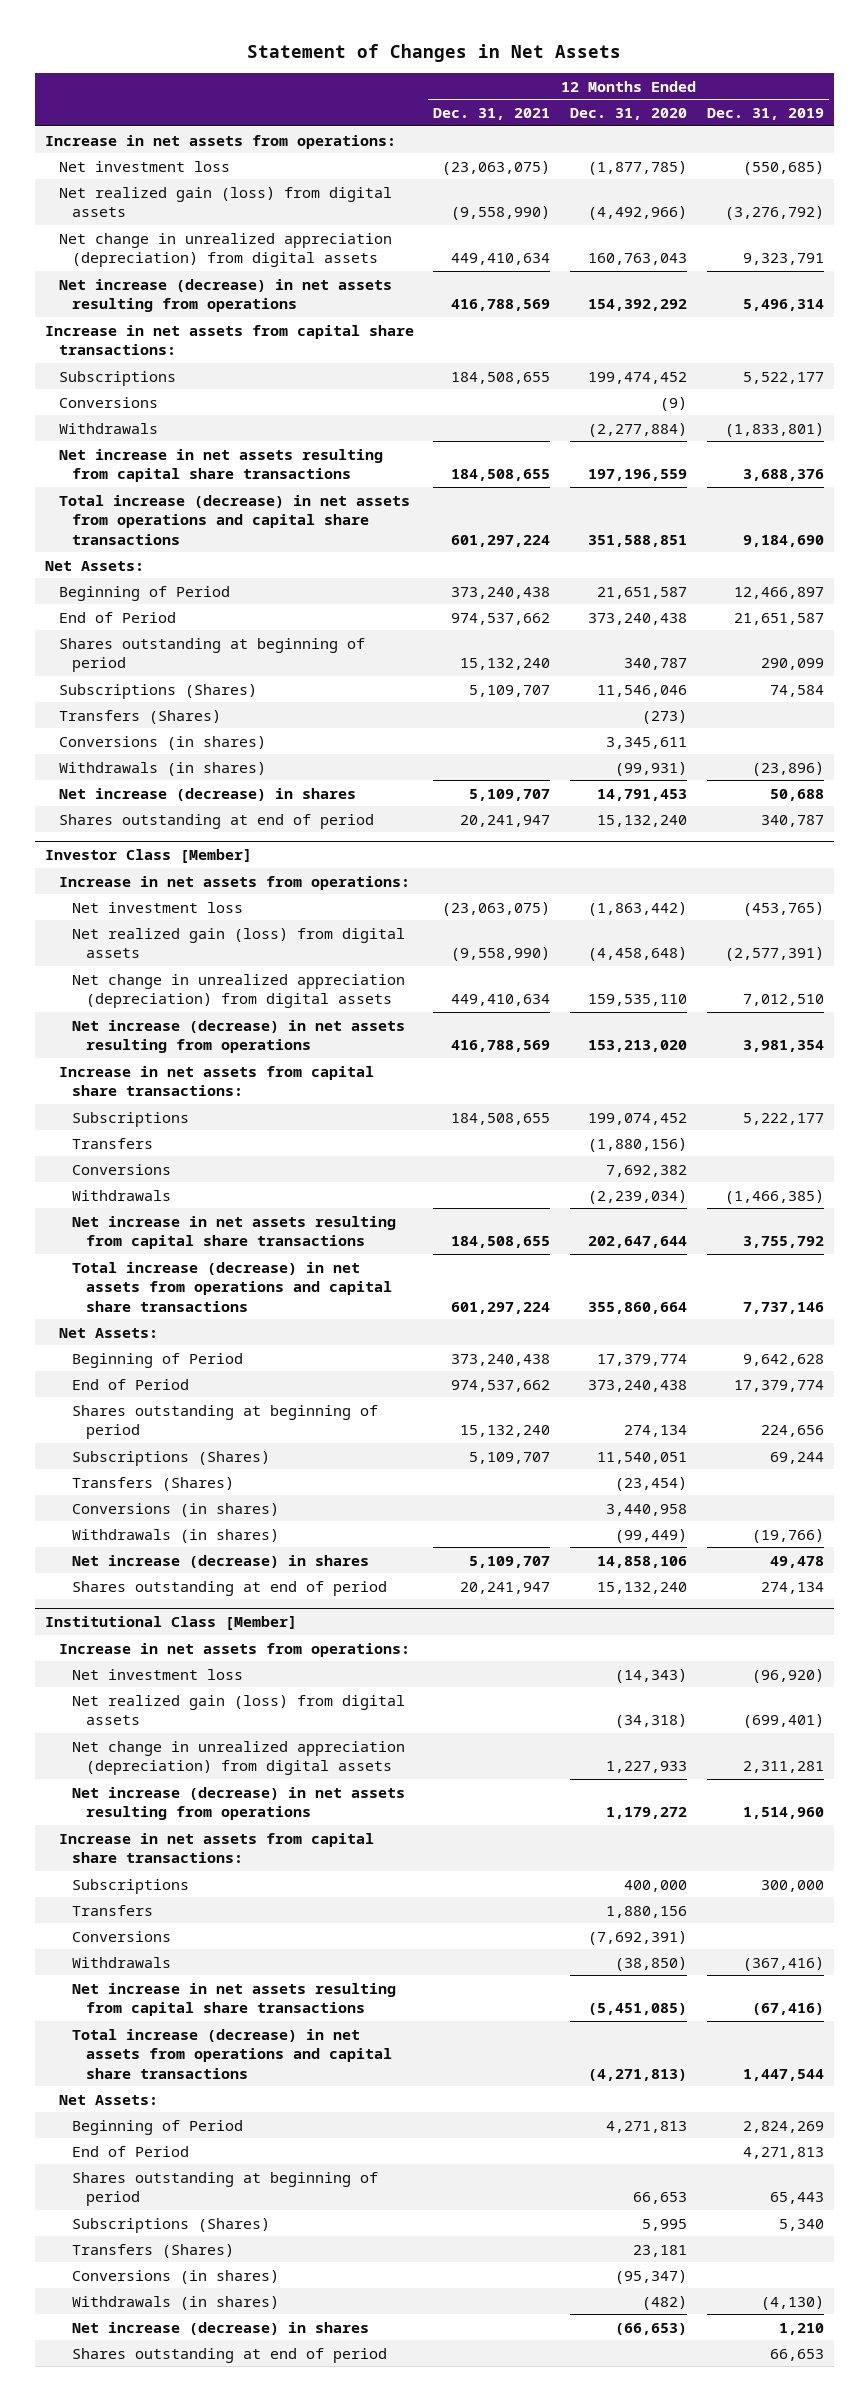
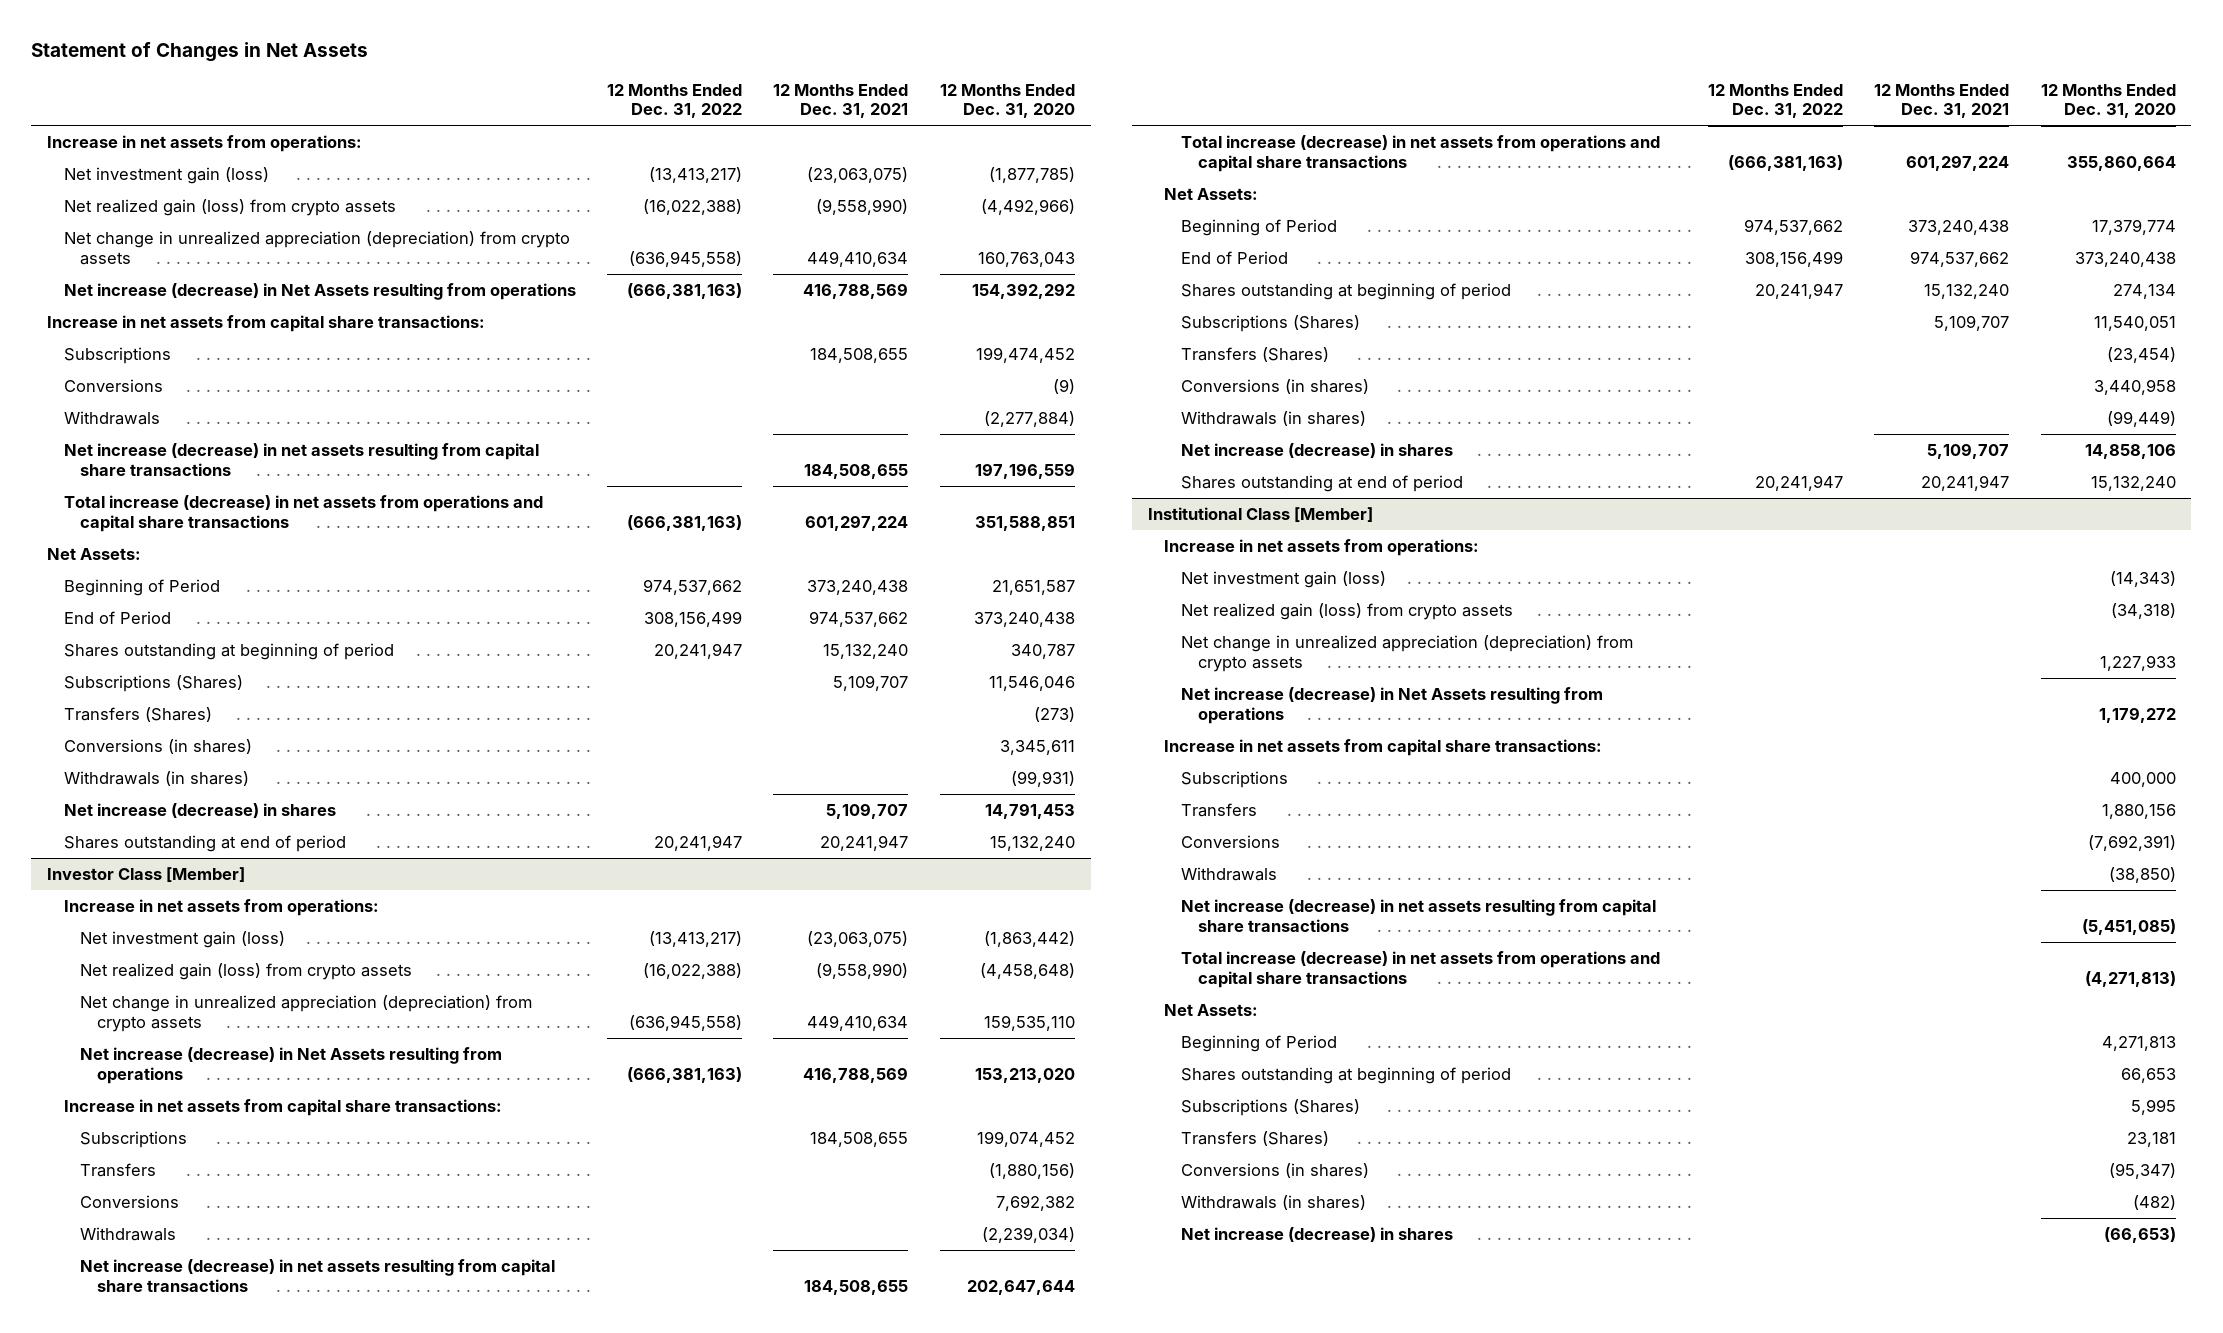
- | 12 Months Ended Dec. 31, 2021 | 12 Months Ended Dec. 31, 2020 | 12 Months Ended Dec. 31, 2019
+ | 12 Months Ended Dec. 31, 2022 | 12 Months Ended Dec. 31, 2021 | 12 Months Ended Dec. 31, 2020
- Net investment loss | (23,063,075) | (1,877,785) | (550,685)
- Net realized gain (loss) from digital assets | (9,558,990) | (4,492,966) | (3,276,792)
- Net change in unrealized appreciation (depreciation) from digital assets | 449,410,634 | 160,763,043 | 9,323,791
- Net increase (decrease) in net assets resulting from operations | 416,788,569 | 154,392,292 | 5,496,314
+ Net investment gain (loss) | (13,413,217) | (23,063,075) | (1,877,785)
+ Net realized gain (loss) from crypto assets | (16,022,388) | (9,558,990) | (4,492,966)
+ Net change in unrealized appreciation (depreciation) from crypto assets | (636,945,558) | 449,410,634 | 160,763,043
+ Net increase (decrease) in Net Assets resulting from operations | (666,381,163) | 416,788,569 | 154,392,292
- Net increase in net assets resulting from capital share transactions | 184,508,655 | 197,196,559 | 3,688,376
+ Net increase (decrease) in net assets resulting from capital share transactions | | 184,508,655 | 197,196,559
@ Investor Class [Member]
- Net investment loss | (23,063,075) | (1,863,442) | (453,765)
- Net realized gain (loss) from digital assets | (9,558,990) | (4,458,648) | (2,577,391)
- Net change in unrealized appreciation (depreciation) from digital assets | 449,410,634 | 159,535,110 | 7,012,510
- Net increase (decrease) in net assets resulting from operations | 416,788,569 | 153,213,020 | 3,981,354
+ Net investment gain (loss) | (13,413,217) | (23,063,075) | (1,863,442)
+ Net realized gain (loss) from crypto assets | (16,022,388) | (9,558,990) | (4,458,648)
+ Net change in unrealized appreciation (depreciation) from crypto assets | (636,945,558) | 449,410,634 | 159,535,110
+ Net increase (decrease) in Net Assets resulting from operations | (666,381,163) | 416,788,569 | 153,213,020
- Net increase in net assets resulting from capital share transactions | 184,508,655 | 202,647,644 | 3,755,792
+ Net increase (decrease) in net assets resulting from capital share transactions | | 184,508,655 | 202,647,644
@ Institutional Class [Member]
- Net investment loss | | (14,343) | (96,920)
- Net realized gain (loss) from digital assets | | (34,318) | (699,401)
- Net change in unrealized appreciation (depreciation) from digital assets | | 1,227,933 | 2,311,281
- Net increase (decrease) in net assets resulting from operations | | 1,179,272 | 1,514,960
+ Net investment gain (loss) | | | (14,343)
+ Net realized gain (loss) from crypto assets | | | (34,318)
+ Net change in unrealized appreciation (depreciation) from crypto assets | | | 1,227,933
+ Net increase (decrease) in Net Assets resulting from operations | | | 1,179,272
- Net increase in net assets resulting from capital share transactions | | (5,451,085) | (67,416)
+ Net increase (decrease) in net assets resulting from capital share transactions | | | (5,451,085)
- End of Period | | | 4,271,813
- Shares outstanding at end of period | | | 66,653

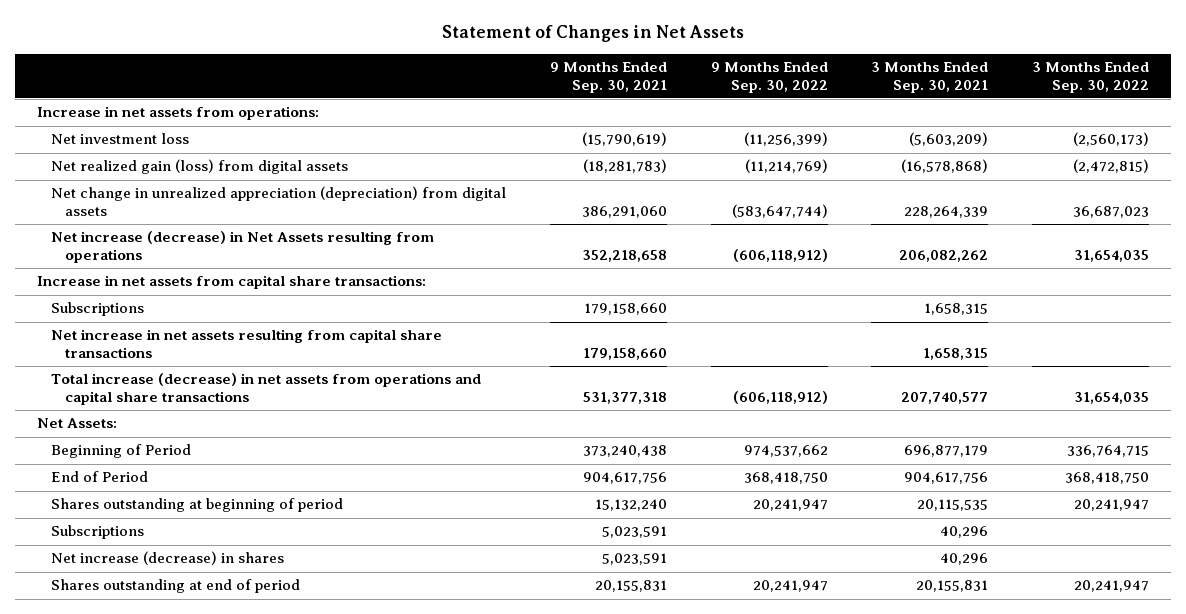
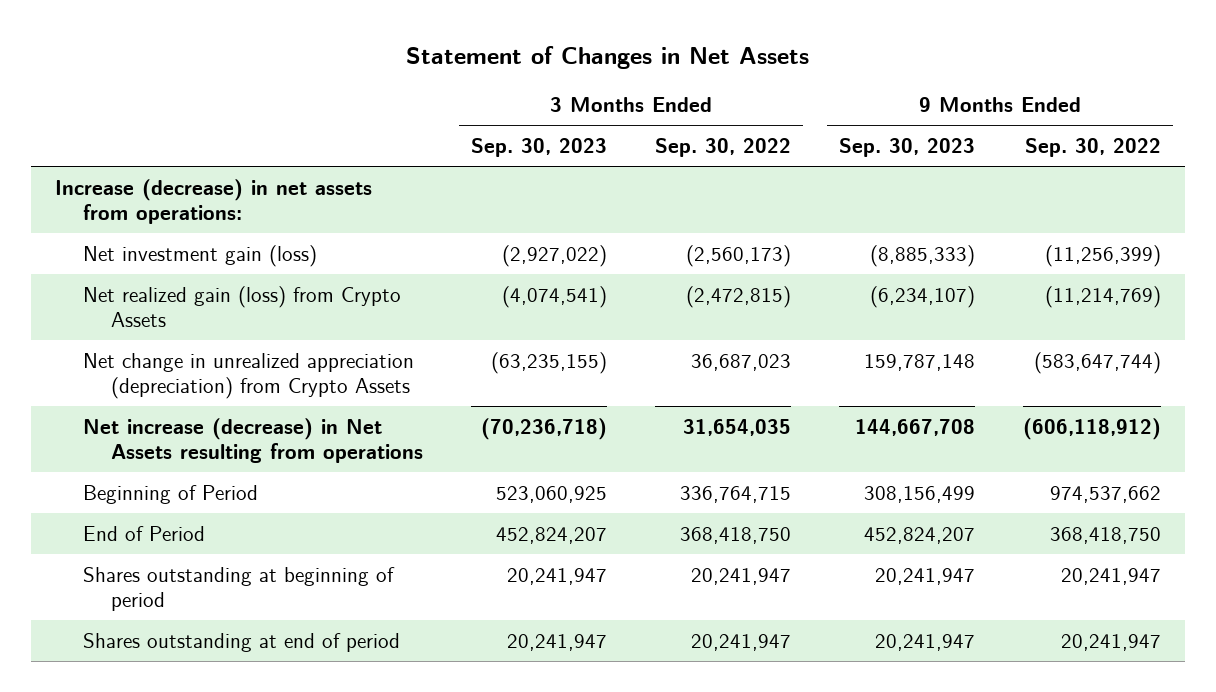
- | 9 Months Ended Sep. 30, 2021 | 9 Months Ended Sep. 30, 2022 | 3 Months Ended Sep. 30, 2021 | 3 Months Ended Sep. 30, 2022
+ | 3 Months Ended Sep. 30, 2023 | 3 Months Ended Sep. 30, 2022 | 9 Months Ended Sep. 30, 2023 | 9 Months Ended Sep. 30, 2022
- Increase in net assets from operations:
- Net investment loss | (15,790,619) | (11,256,399) | (5,603,209) | (2,560,173)
- Net realized gain (loss) from digital assets | (18,281,783) | (11,214,769) | (16,578,868) | (2,472,815)
- Net change in unrealized appreciation (depreciation) from digital assets | 386,291,060 | (583,647,744) | 228,264,339 | 36,687,023
+ Increase (decrease) in net assets from operations:
+ Net investment gain (loss) | (2,927,022) | (2,560,173) | (8,885,333) | (11,256,399)
+ Net realized gain (loss) from Crypto Assets | (4,074,541) | (2,472,815) | (6,234,107) | (11,214,769)
+ Net change in unrealized appreciation (depreciation) from Crypto Assets | (63,235,155) | 36,687,023 | 159,787,148 | (583,647,744)
- Increase in net assets from capital share transactions:
- Subscriptions | 179,158,660 | | 1,658,315 |
- Net increase in net assets resulting from capital share transactions | 179,158,660 | | 1,658,315 |
- Total increase (decrease) in net assets from operations and capital share transactions | 531,377,318 | (606,118,912) | 207,740,577 | 31,654,035
- Net Assets:
- Subscriptions | 5,023,591 | | 40,296 |
- Net increase (decrease) in shares | 5,023,591 | | 40,296 |

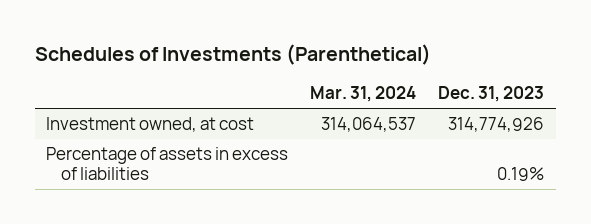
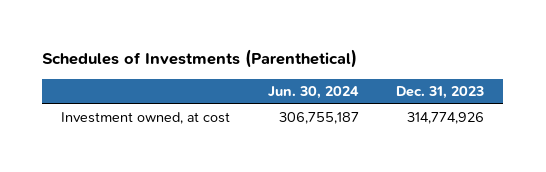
- | Mar. 31, 2024 | Dec. 31, 2023
+ | Jun. 30, 2024 | Dec. 31, 2023
- Percentage of assets in excess of liabilities | | 0.19%

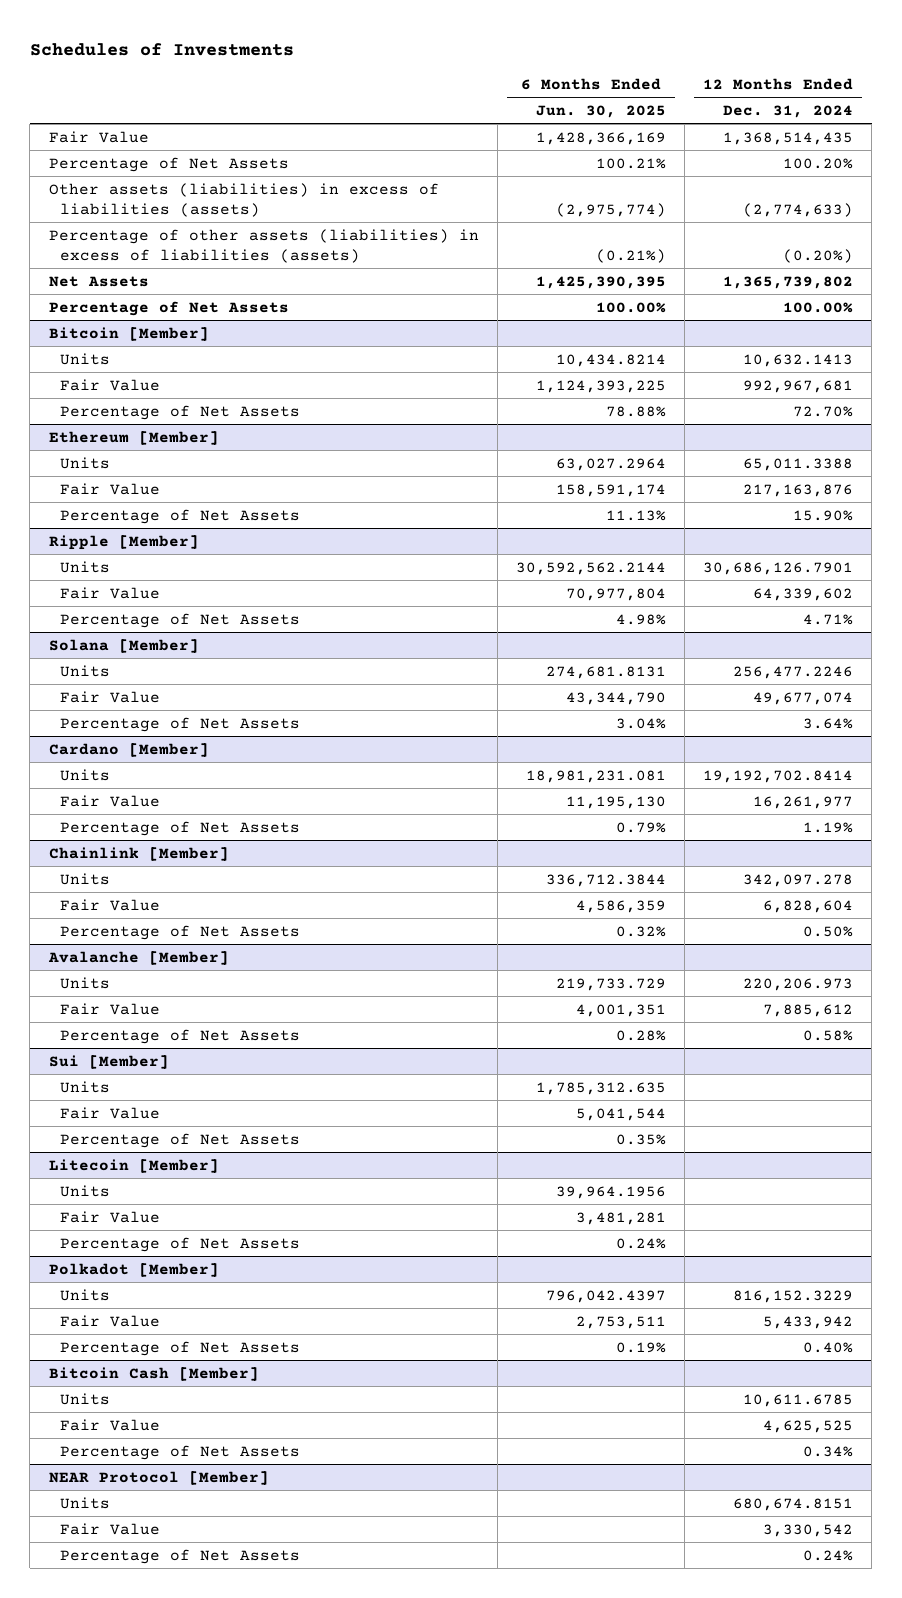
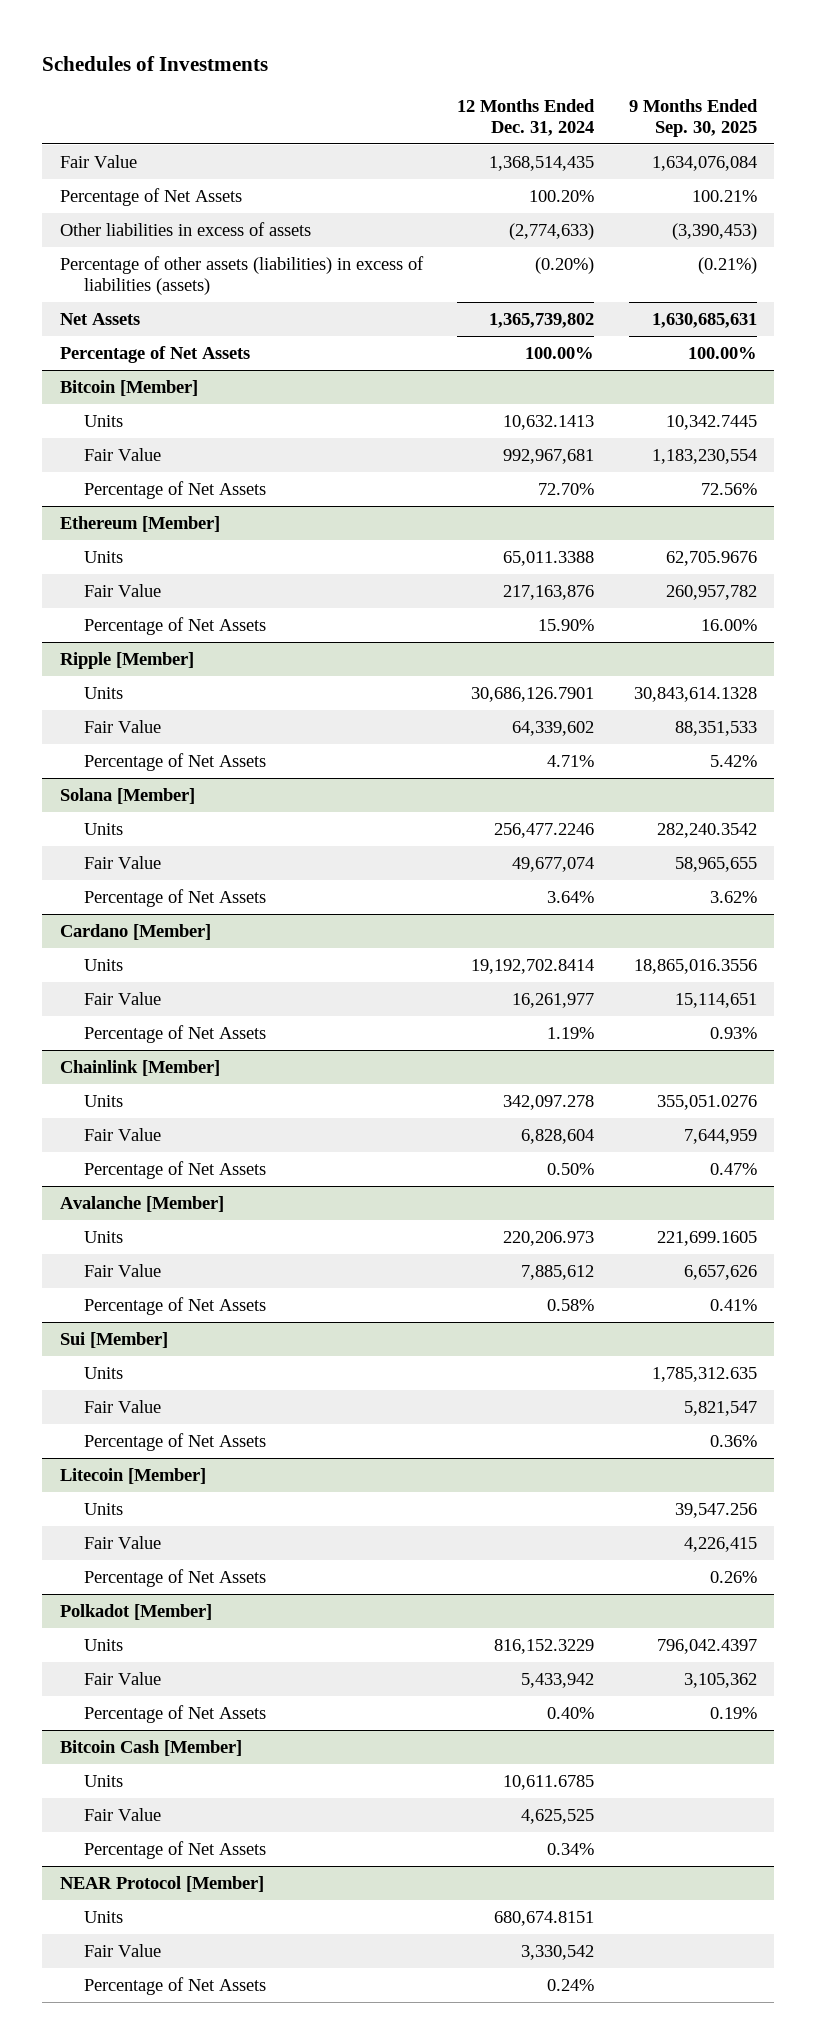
- | 6 Months Ended Jun. 30, 2025 | 12 Months Ended Dec. 31, 2024
+ | 12 Months Ended Dec. 31, 2024 | 9 Months Ended Sep. 30, 2025
- Other assets (liabilities) in excess of liabilities (assets) | (2,975,774) | (2,774,633)
+ Other liabilities in excess of assets | (2,774,633) | (3,390,453)

